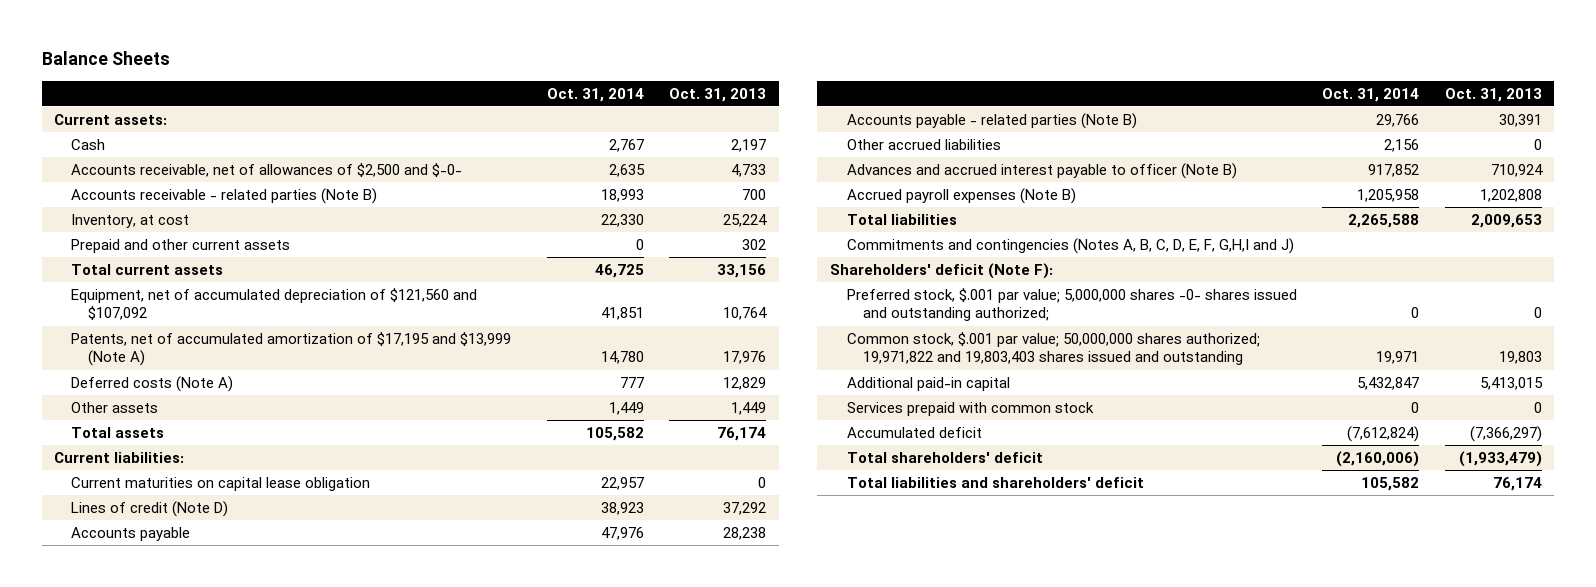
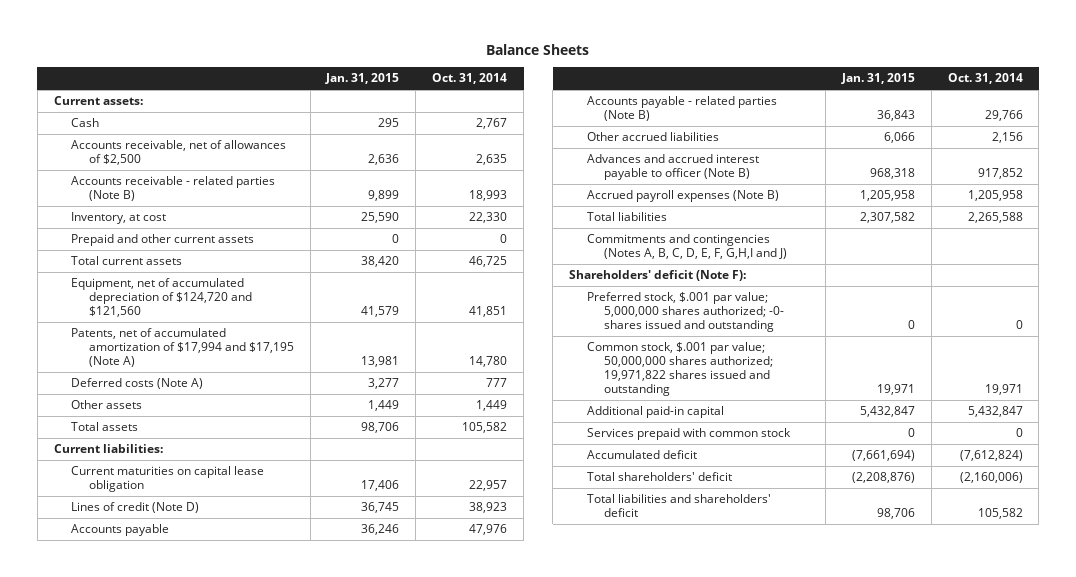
- | Oct. 31, 2014 | Oct. 31, 2013
+ | Jan. 31, 2015 | Oct. 31, 2014
- Accounts receivable, net of allowances of $2,500 and $-0- | 2,635 | 4,733
+ Accounts receivable, net of allowances of $2,500 | 2,636 | 2,635
- Equipment, net of accumulated depreciation of $121,560 and $107,092 | 41,851 | 10,764
- Patents, net of accumulated amortization of $17,195 and $13,999 (Note A) | 14,780 | 17,976
+ Equipment, net of accumulated depreciation of $124,720 and $121,560 | 41,579 | 41,851
+ Patents, net of accumulated amortization of $17,994 and $17,195 (Note A) | 13,981 | 14,780
- Preferred stock, $.001 par value; 5,000,000 shares -0- shares issued and outstanding authorized; | 0 | 0
- Common stock, $.001 par value; 50,000,000 shares authorized; 19,971,822 and 19,803,403 shares issued and outstanding | 19,971 | 19,803
+ Preferred stock, $.001 par value; 5,000,000 shares authorized; -0- shares issued and outstanding | 0 | 0
+ Common stock, $.001 par value; 50,000,000 shares authorized; 19,971,822 shares issued and outstanding | 19,971 | 19,971

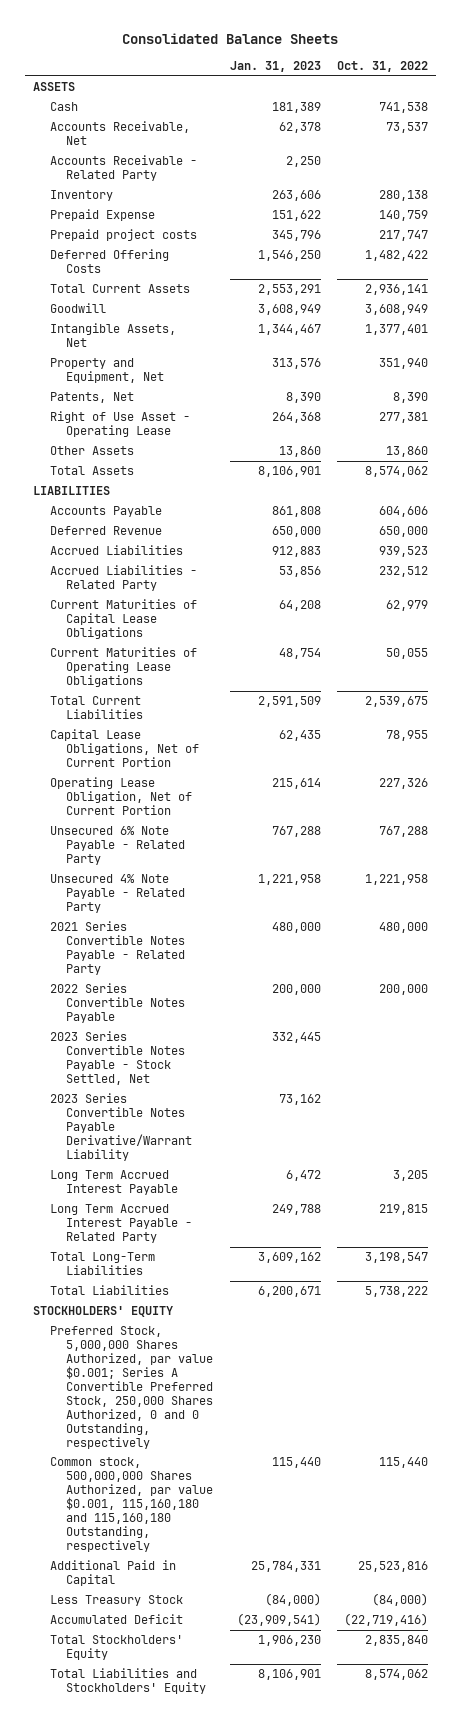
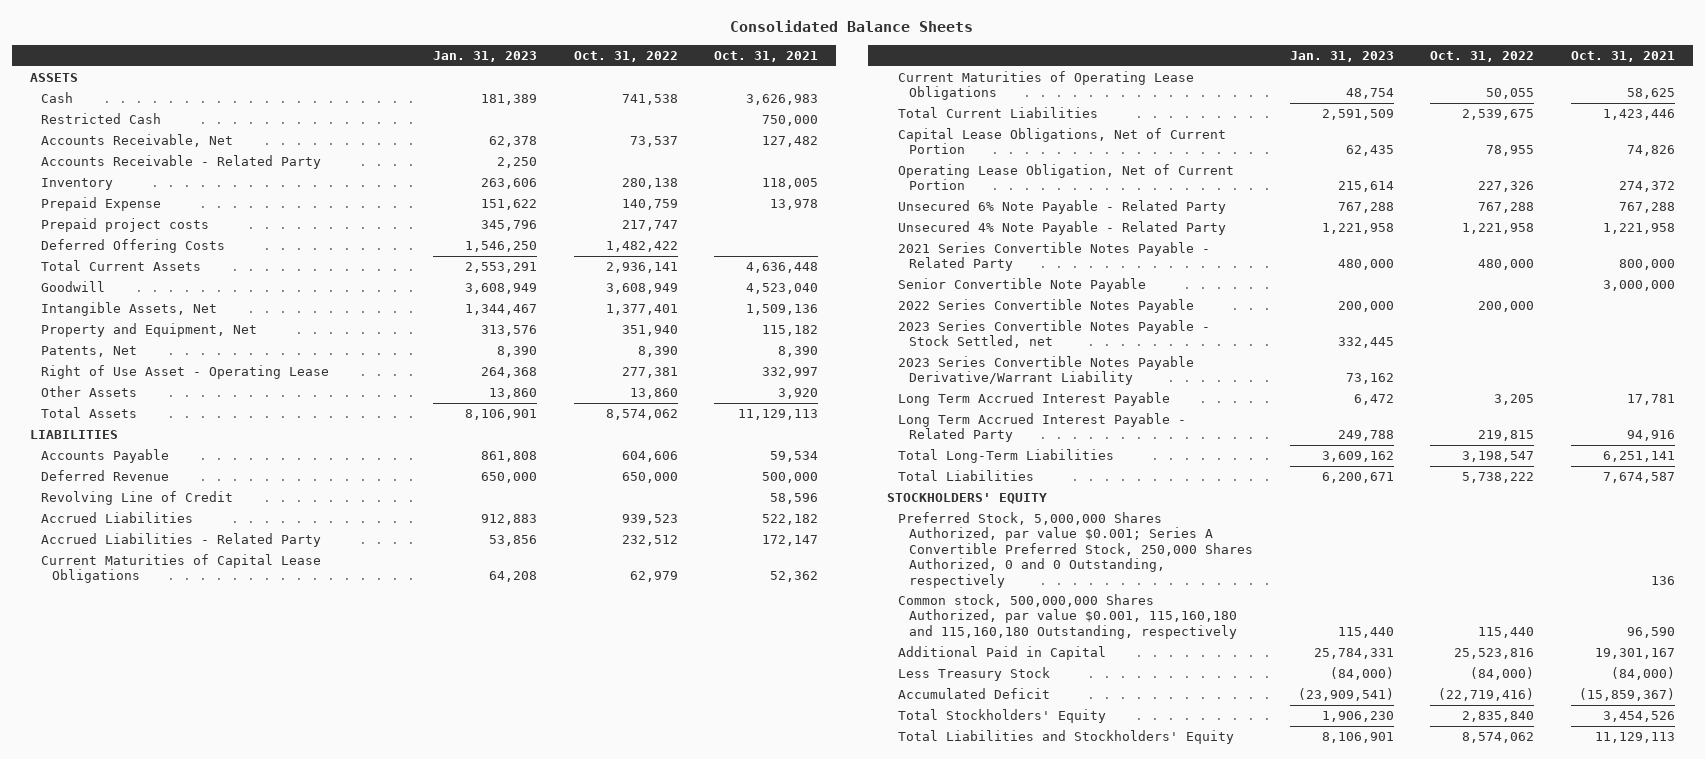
- | Jan. 31, 2023 | Oct. 31, 2022
+ | Jan. 31, 2023 | Oct. 31, 2022 | Oct. 31, 2021
+ Restricted Cash | | | 750,000
+ Revolving Line of Credit | | | 58,596
+ Senior Convertible Note Payable | | | 3,000,000
- 2023 Series Convertible Notes Payable - Stock Settled, Net | 332,445 |
+ 2023 Series Convertible Notes Payable - Stock Settled, net | 332,445 | |

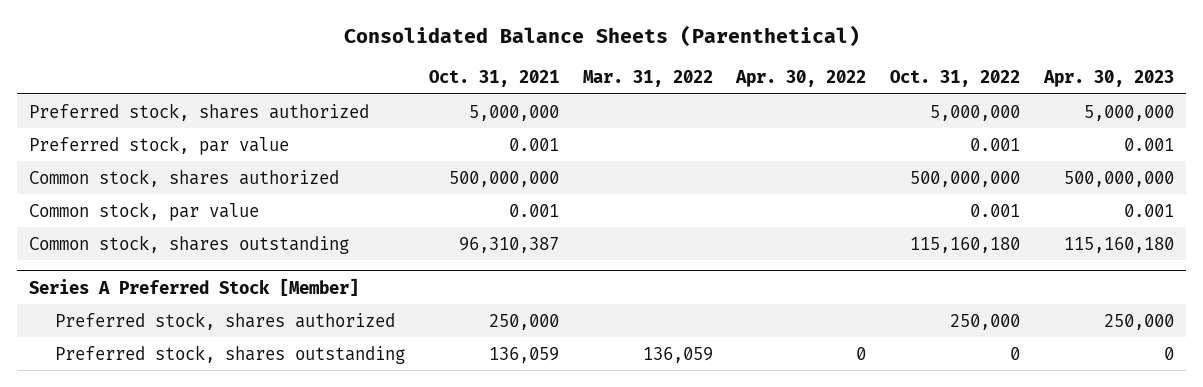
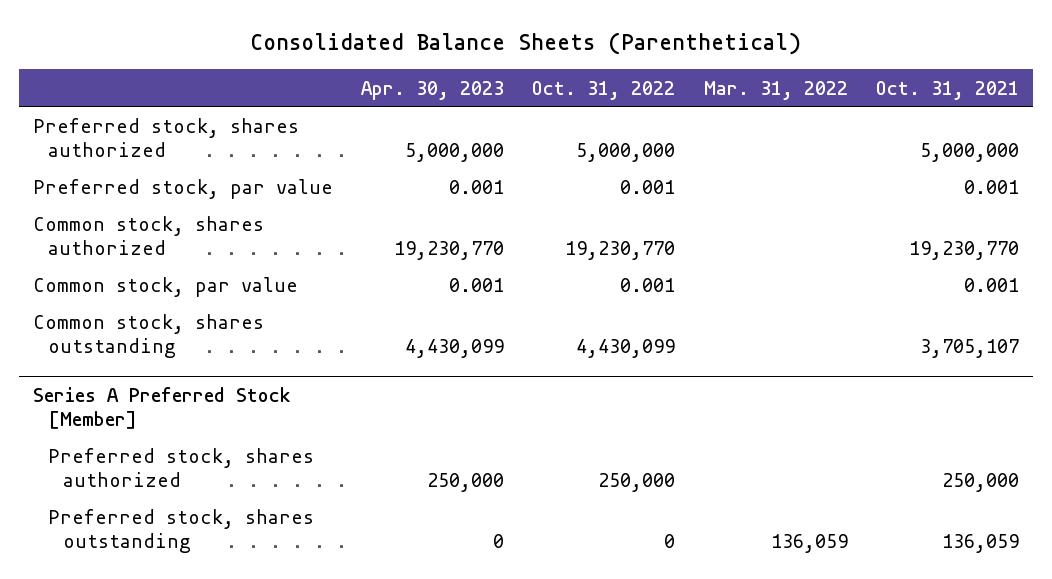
- | Oct. 31, 2021 | Mar. 31, 2022 | Apr. 30, 2022 | Oct. 31, 2022 | Apr. 30, 2023
+ | Apr. 30, 2023 | Oct. 31, 2022 | Mar. 31, 2022 | Oct. 31, 2021
- Common stock, shares authorized | 500,000,000 | | | 500,000,000 | 500,000,000
+ Common stock, shares authorized | 19,230,770 | 19,230,770 | | 19,230,770
- Common stock, shares outstanding | 96,310,387 | | | 115,160,180 | 115,160,180
+ Common stock, shares outstanding | 4,430,099 | 4,430,099 | | 3,705,107

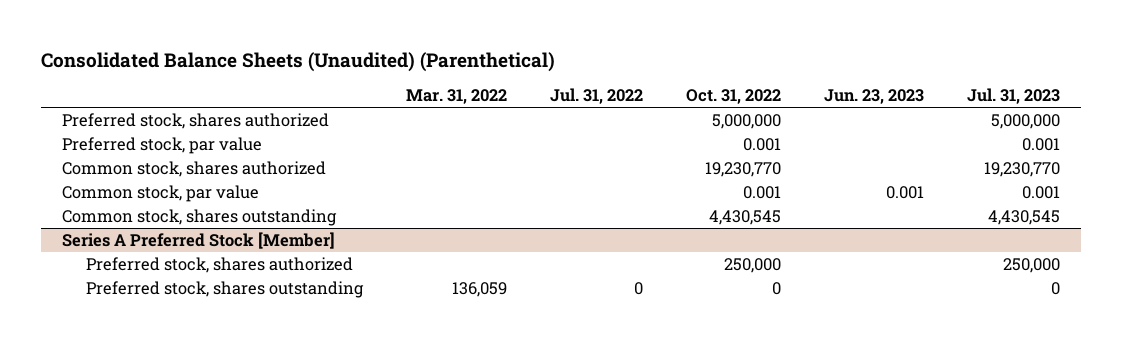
- Consolidated Balance Sheets (Parenthetical)
+ Consolidated Balance Sheets (Unaudited) (Parenthetical)
- | Apr. 30, 2023 | Oct. 31, 2022 | Mar. 31, 2022 | Oct. 31, 2021
+ | Mar. 31, 2022 | Jul. 31, 2022 | Oct. 31, 2022 | Jun. 23, 2023 | Jul. 31, 2023
- Common stock, shares outstanding | 4,430,099 | 4,430,099 | | 3,705,107
+ Common stock, shares outstanding | | | 4,430,545 | | 4,430,545

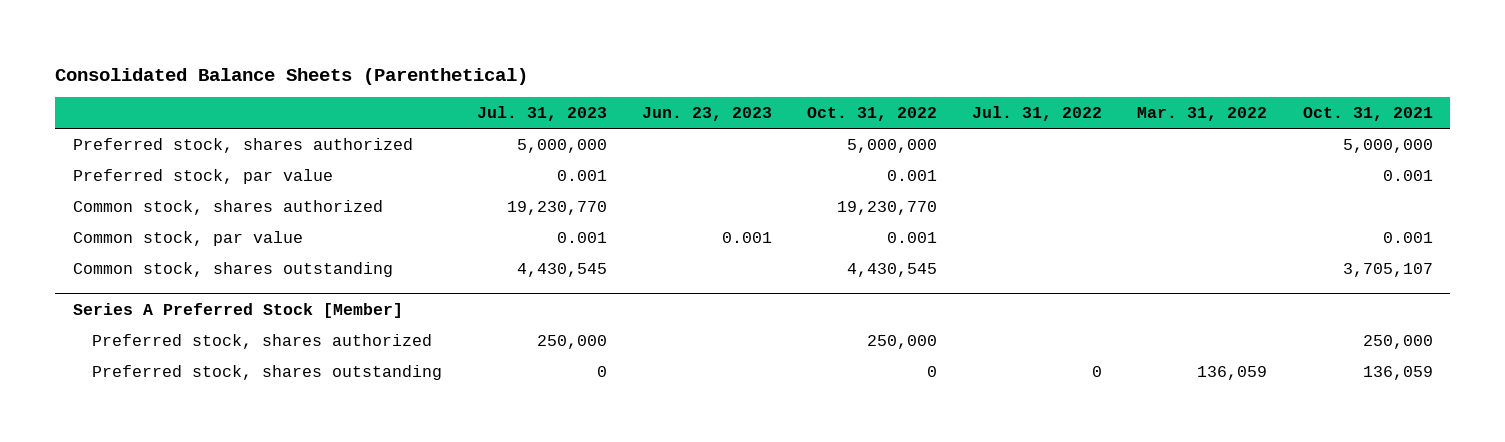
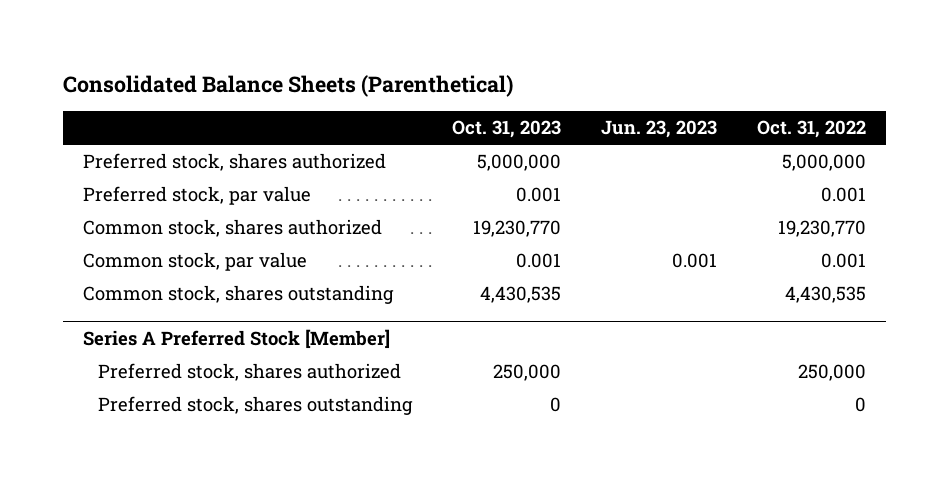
- | Jul. 31, 2023 | Jun. 23, 2023 | Oct. 31, 2022 | Jul. 31, 2022 | Mar. 31, 2022 | Oct. 31, 2021
+ | Oct. 31, 2023 | Jun. 23, 2023 | Oct. 31, 2022
- Common stock, shares outstanding | 4,430,545 | | 4,430,545 | | | 3,705,107
+ Common stock, shares outstanding | 4,430,535 | | 4,430,535

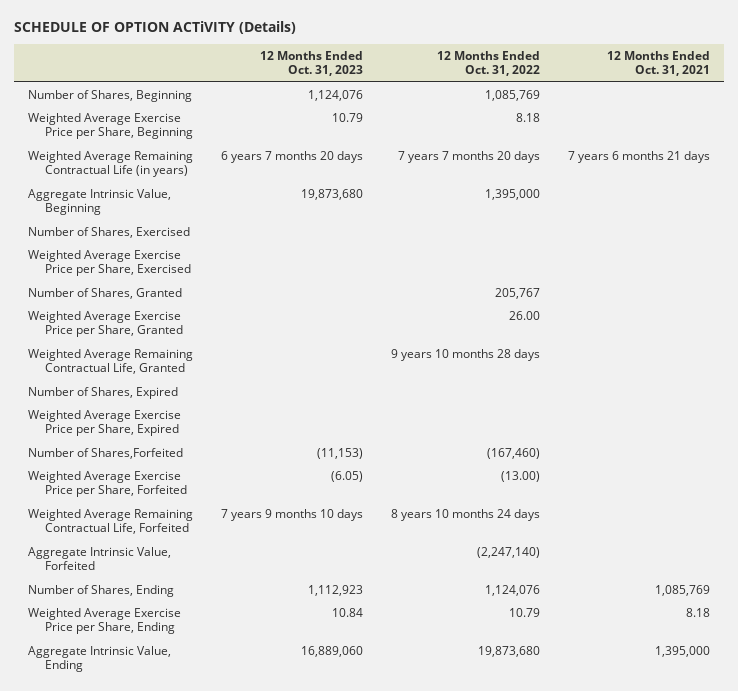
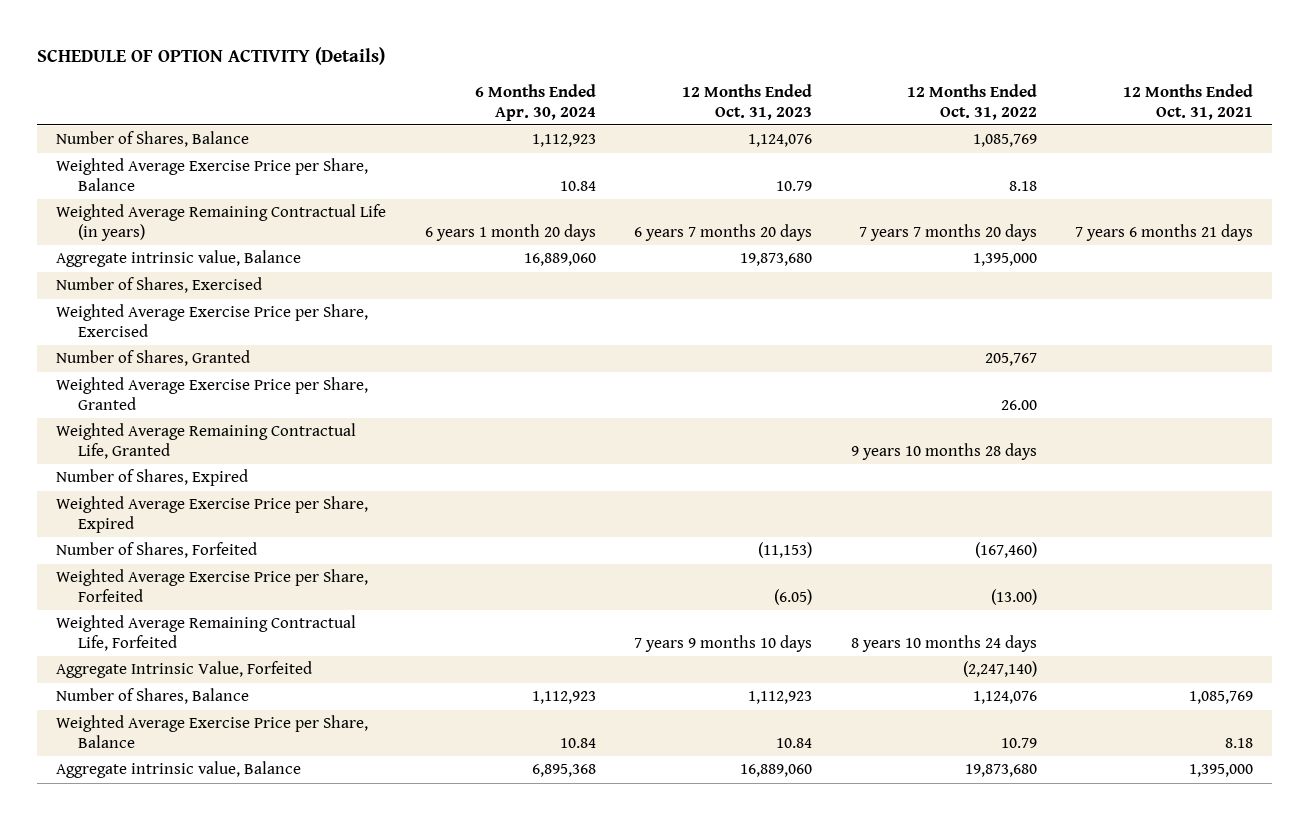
- SCHEDULE OF OPTION ACTiVITY (Details)
+ SCHEDULE OF OPTION ACTIVITY (Details)
- | 12 Months Ended Oct. 31, 2023 | 12 Months Ended Oct. 31, 2022 | 12 Months Ended Oct. 31, 2021
+ | 6 Months Ended Apr. 30, 2024 | 12 Months Ended Oct. 31, 2023 | 12 Months Ended Oct. 31, 2022 | 12 Months Ended Oct. 31, 2021
- Number of Shares, Beginning | 1,124,076 | 1,085,769 |
- Weighted Average Exercise Price per Share, Beginning | 10.79 | 8.18 |
+ Number of Shares, Balance | 1,112,923 | 1,124,076 | 1,085,769 |
+ Weighted Average Exercise Price per Share, Balance | 10.84 | 10.79 | 8.18 |
- Aggregate Intrinsic Value, Beginning | 19,873,680 | 1,395,000 |
+ Aggregate intrinsic value, Balance | 16,889,060 | 19,873,680 | 1,395,000 |
- Number of Shares,Forfeited | (11,153) | (167,460) |
+ Number of Shares, Forfeited | | (11,153) | (167,460) |
- Number of Shares, Ending | 1,112,923 | 1,124,076 | 1,085,769
- Weighted Average Exercise Price per Share, Ending | 10.84 | 10.79 | 8.18
- Aggregate Intrinsic Value, Ending | 16,889,060 | 19,873,680 | 1,395,000
+ Number of Shares, Balance | 1,112,923 | 1,112,923 | 1,124,076 | 1,085,769
+ Weighted Average Exercise Price per Share, Balance | 10.84 | 10.84 | 10.79 | 8.18
+ Aggregate intrinsic value, Balance | 6,895,368 | 16,889,060 | 19,873,680 | 1,395,000

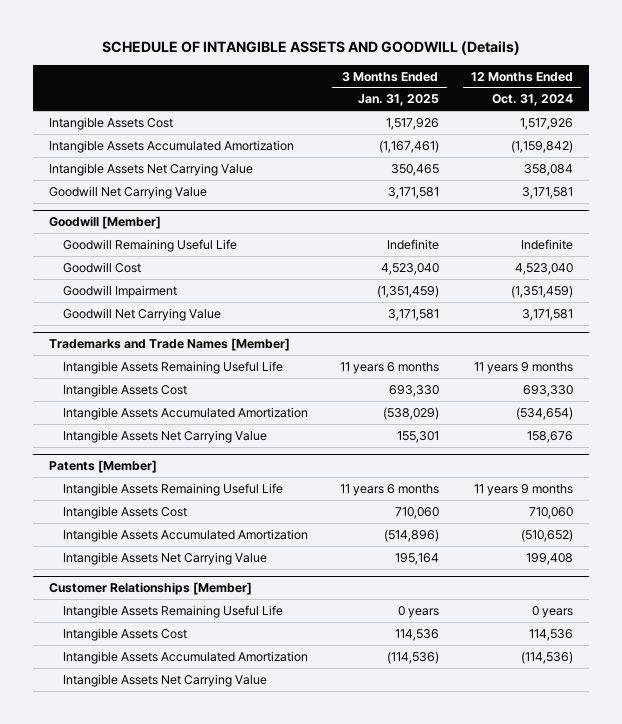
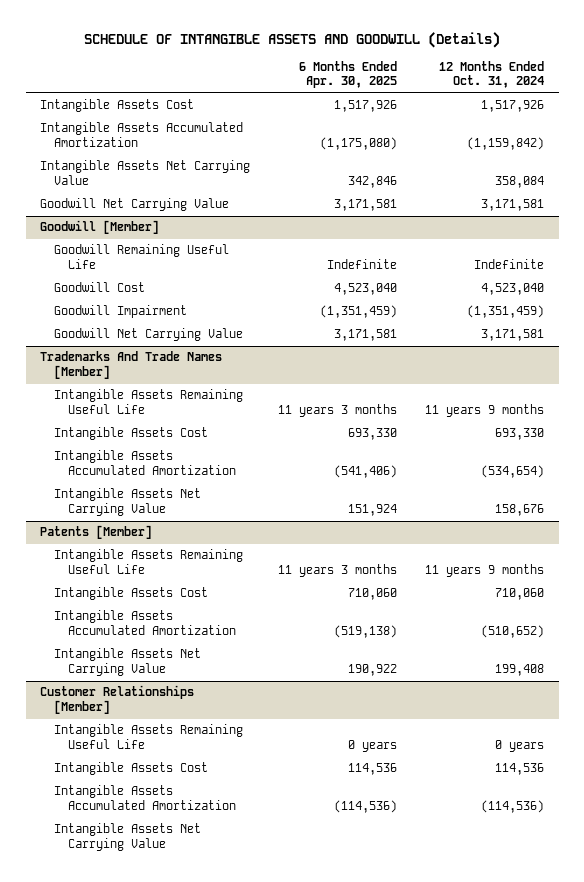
- | 3 Months Ended Jan. 31, 2025 | 12 Months Ended Oct. 31, 2024
+ | 6 Months Ended Apr. 30, 2025 | 12 Months Ended Oct. 31, 2024
- Trademarks and Trade Names [Member]
+ Trademarks And Trade Names [Member]

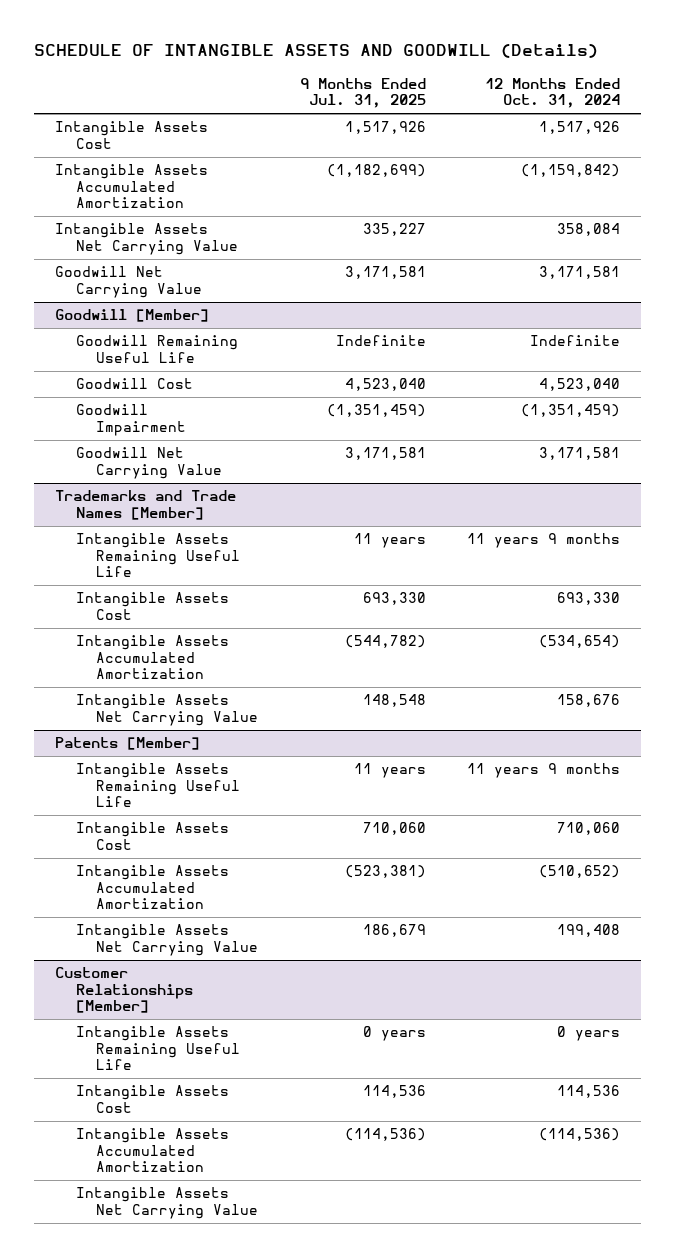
- | 6 Months Ended Apr. 30, 2025 | 12 Months Ended Oct. 31, 2024
+ | 9 Months Ended Jul. 31, 2025 | 12 Months Ended Oct. 31, 2024
- Trademarks And Trade Names [Member]
+ Trademarks and Trade Names [Member]

